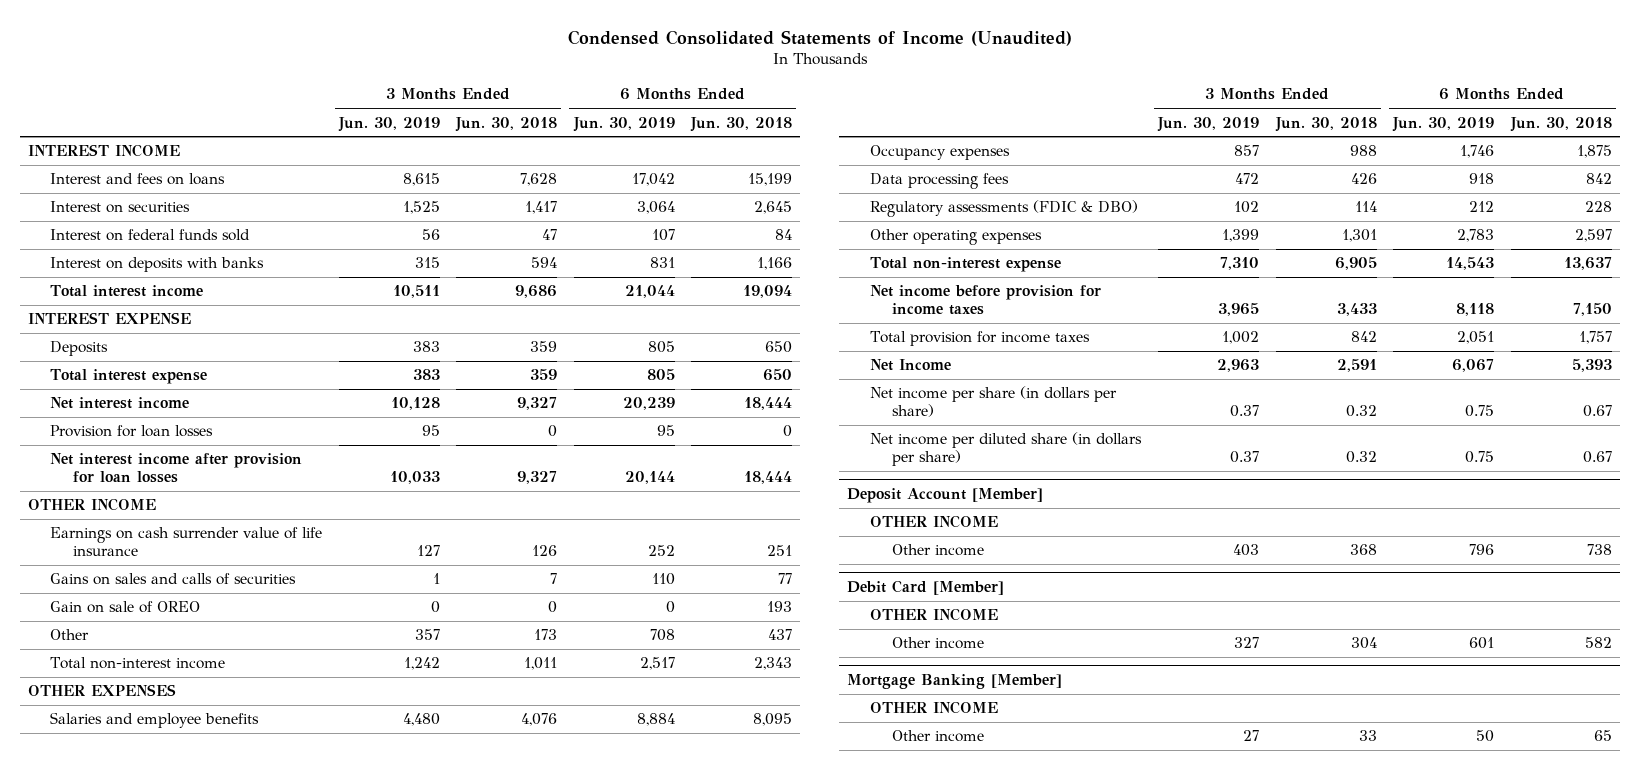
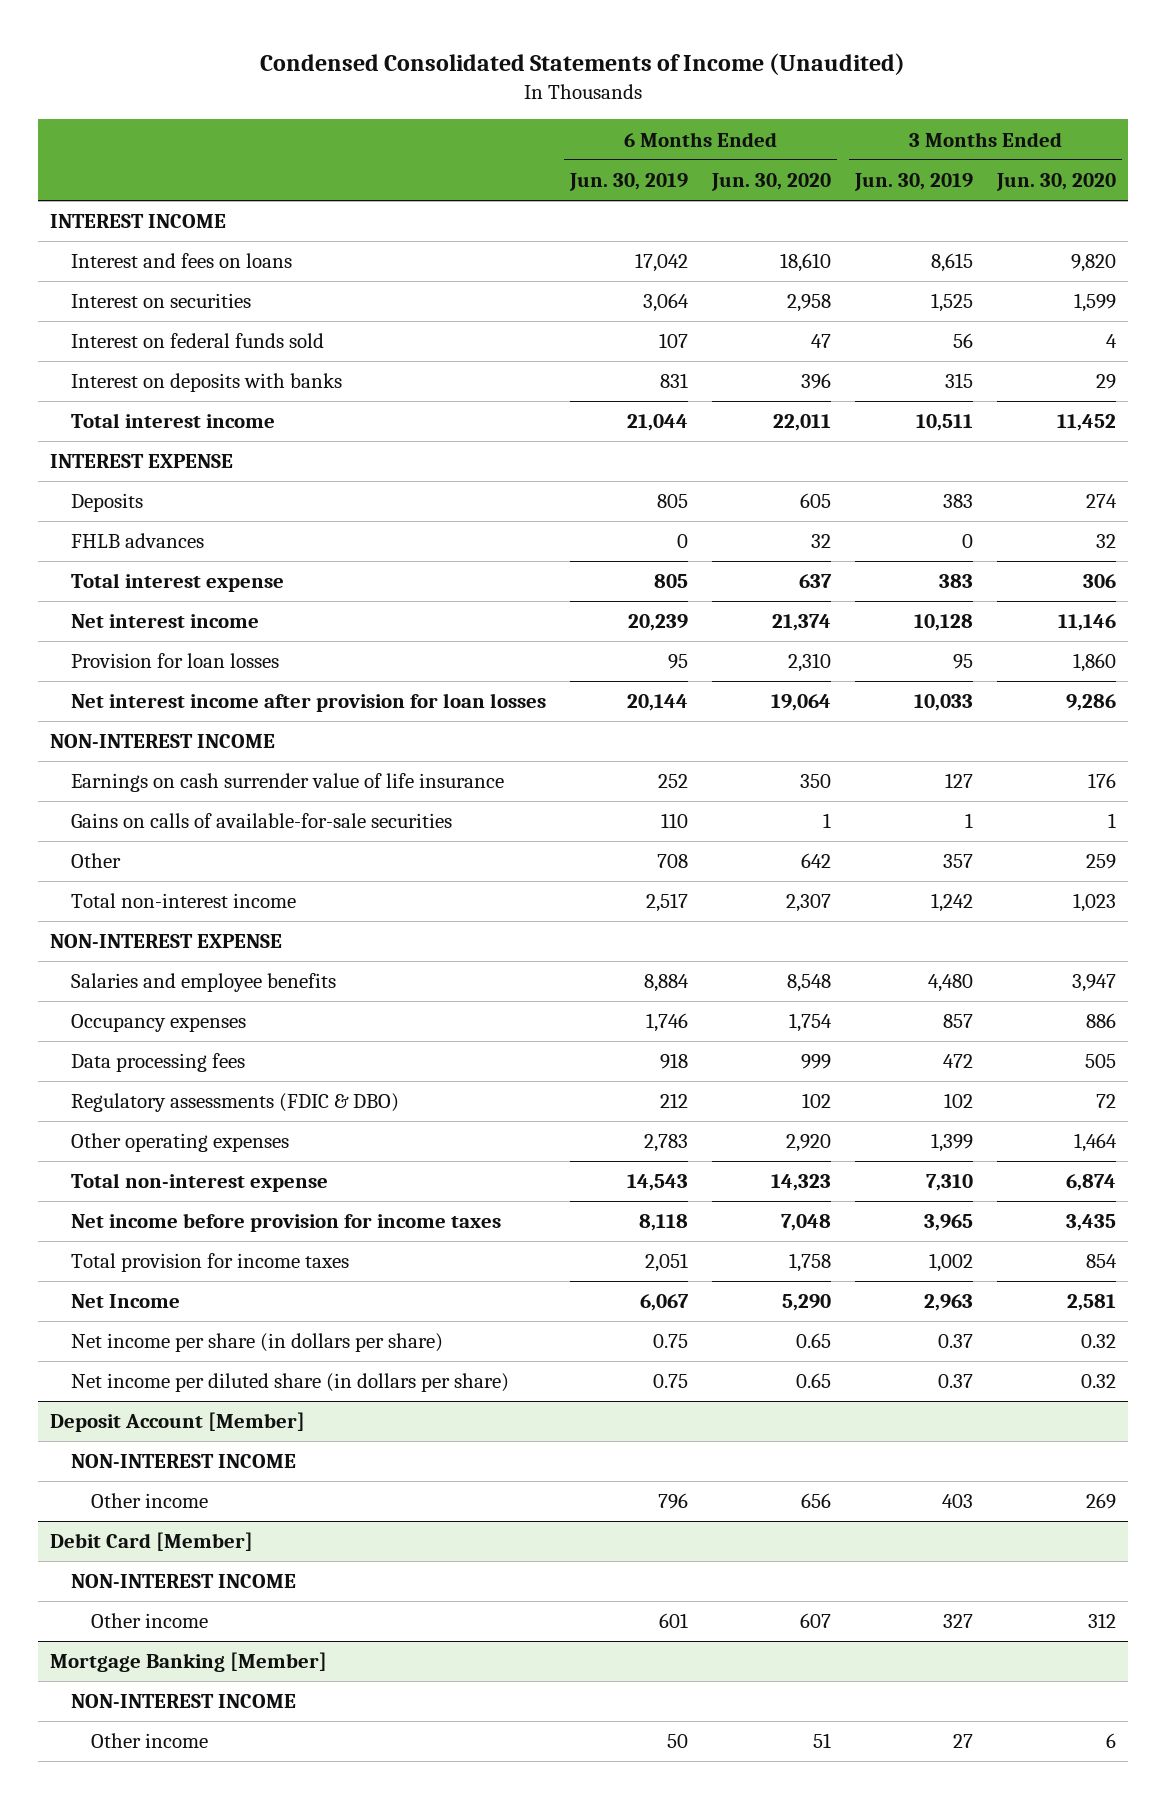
- | 3 Months Ended Jun. 30, 2019 | 3 Months Ended Jun. 30, 2018 | 6 Months Ended Jun. 30, 2019 | 6 Months Ended Jun. 30, 2018
+ | 6 Months Ended Jun. 30, 2019 | 6 Months Ended Jun. 30, 2020 | 3 Months Ended Jun. 30, 2019 | 3 Months Ended Jun. 30, 2020
+ FHLB advances | 0 | 32 | 0 | 32
- OTHER INCOME
+ NON-INTEREST INCOME
- Gains on sales and calls of securities | 1 | 7 | 110 | 77
- Gain on sale of OREO | 0 | 0 | 0 | 193
+ Gains on calls of available-for-sale securities | 110 | 1 | 1 | 1
- OTHER EXPENSES
+ NON-INTEREST EXPENSE
@ Deposit Account [Member]
- OTHER INCOME
+ NON-INTEREST INCOME
@ Debit Card [Member]
- OTHER INCOME
+ NON-INTEREST INCOME
@ Mortgage Banking [Member]
- OTHER INCOME
+ NON-INTEREST INCOME

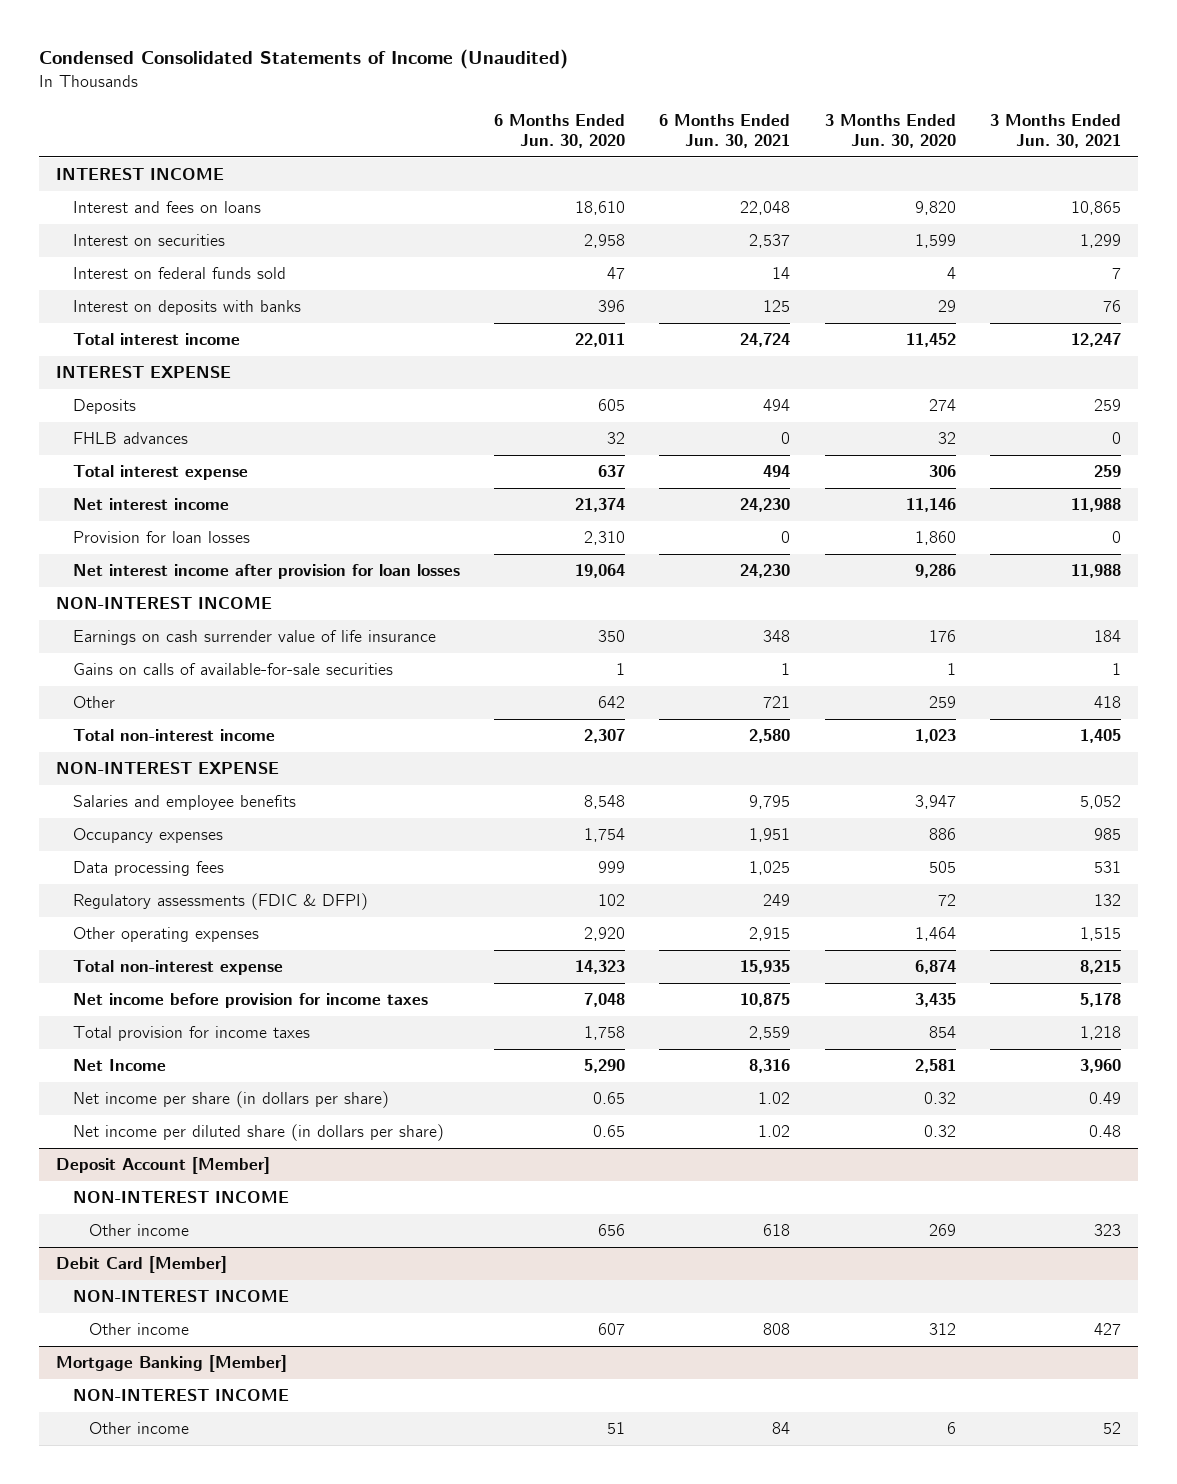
- | 6 Months Ended Jun. 30, 2019 | 6 Months Ended Jun. 30, 2020 | 3 Months Ended Jun. 30, 2019 | 3 Months Ended Jun. 30, 2020
+ | 6 Months Ended Jun. 30, 2020 | 6 Months Ended Jun. 30, 2021 | 3 Months Ended Jun. 30, 2020 | 3 Months Ended Jun. 30, 2021
- Regulatory assessments (FDIC & DBO) | 212 | 102 | 102 | 72
+ Regulatory assessments (FDIC & DFPI) | 102 | 249 | 72 | 132

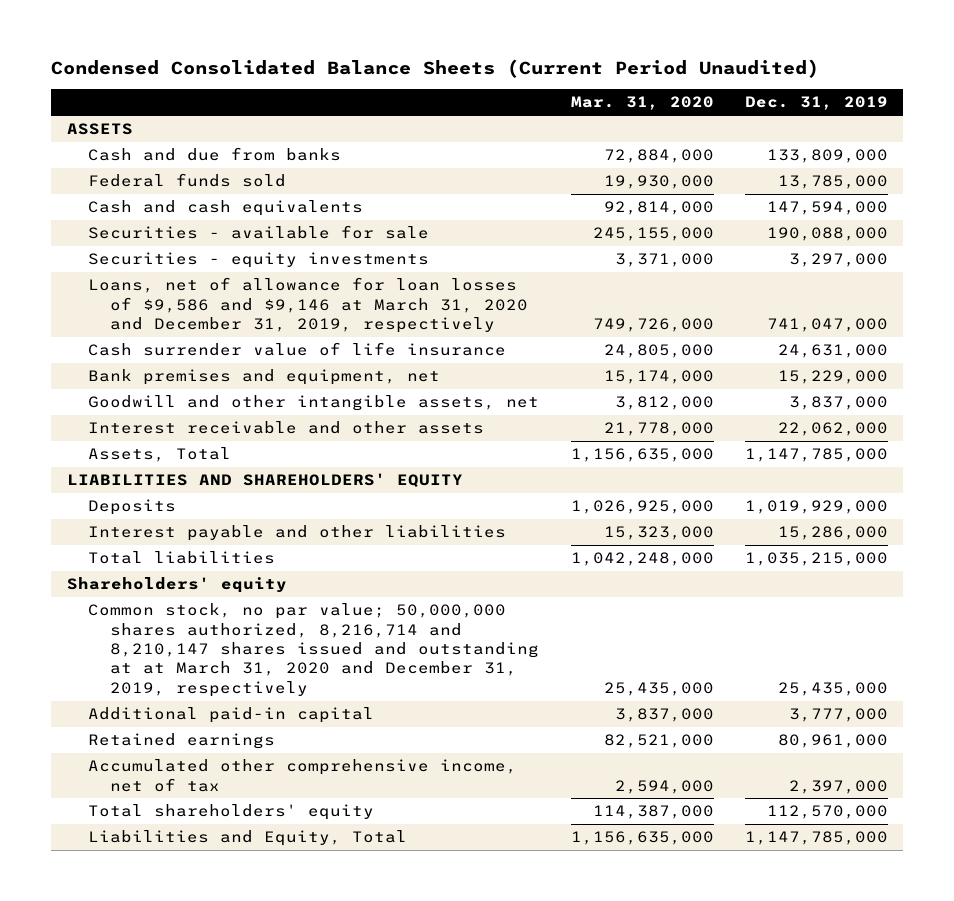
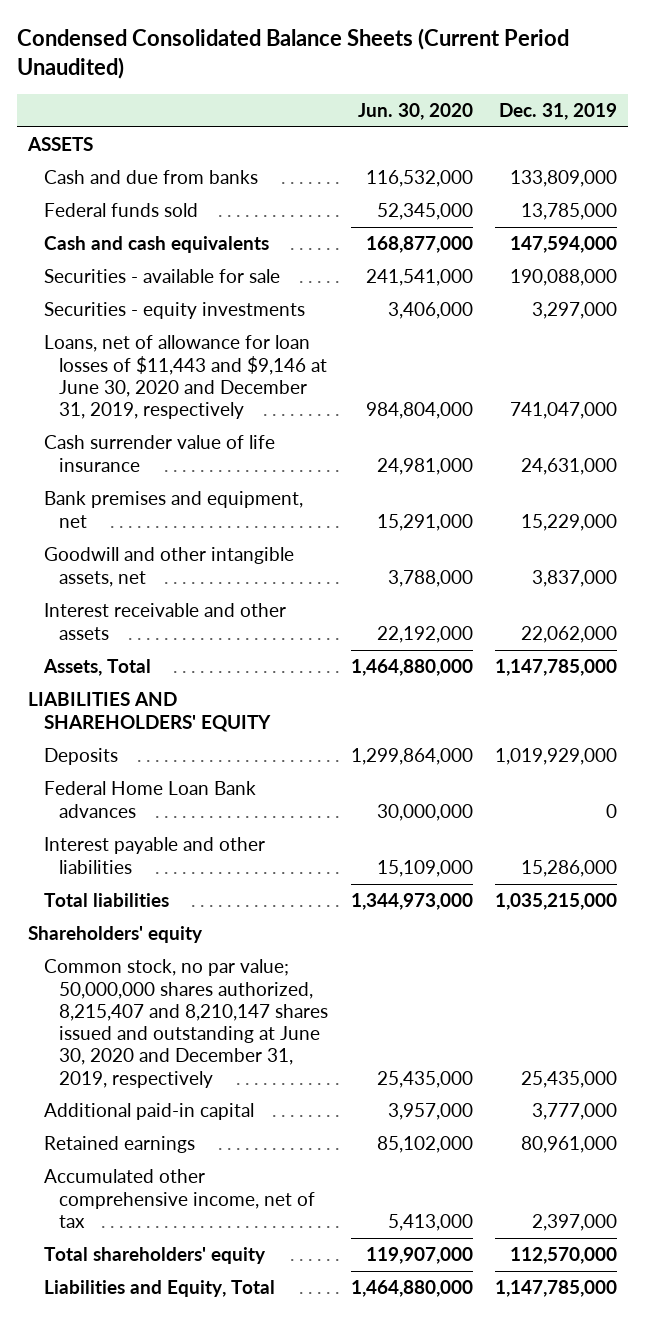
- | Mar. 31, 2020 | Dec. 31, 2019
+ | Jun. 30, 2020 | Dec. 31, 2019
- Loans, net of allowance for loan losses of $9,586 and $9,146 at March 31, 2020 and December 31, 2019, respectively | 749,726,000 | 741,047,000
+ Loans, net of allowance for loan losses of $11,443 and $9,146 at June 30, 2020 and December 31, 2019, respectively | 984,804,000 | 741,047,000
+ Federal Home Loan Bank advances | 30,000,000 | 0
- Common stock, no par value; 50,000,000 shares authorized, 8,216,714 and 8,210,147 shares issued and outstanding at at March 31, 2020 and December 31, 2019, respectively | 25,435,000 | 25,435,000
+ Common stock, no par value; 50,000,000 shares authorized, 8,215,407 and 8,210,147 shares issued and outstanding at June 30, 2020 and December 31, 2019, respectively | 25,435,000 | 25,435,000

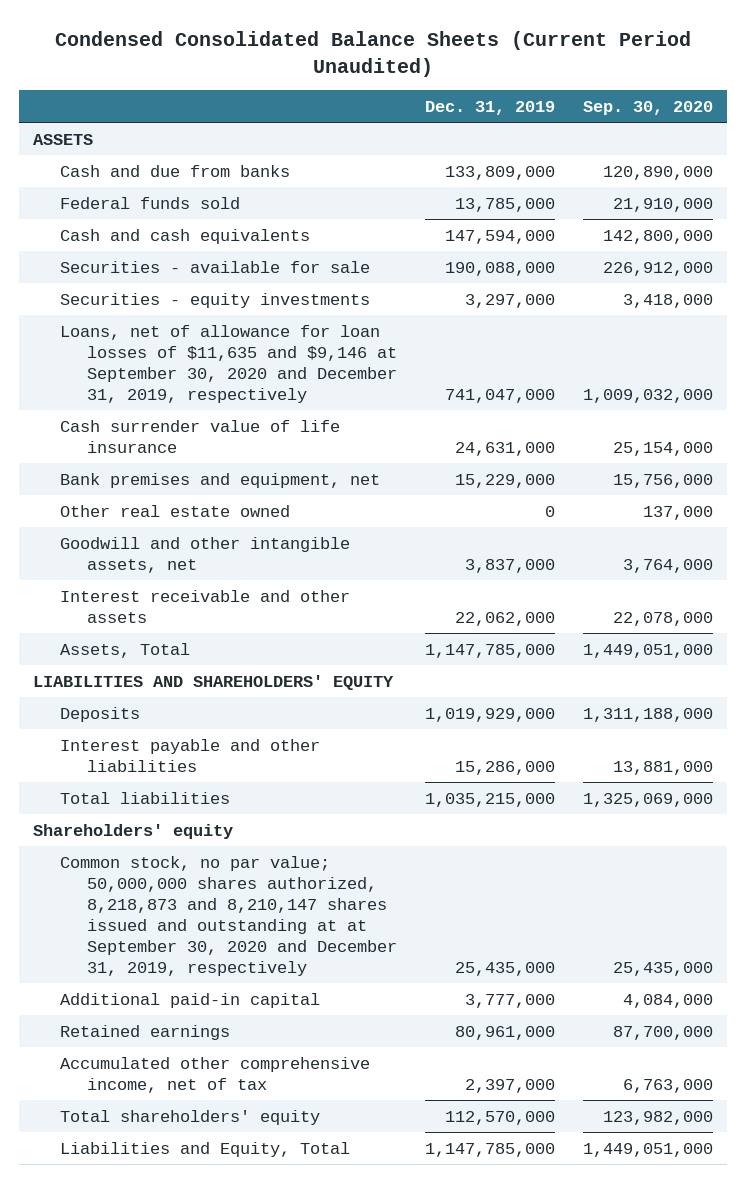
- | Jun. 30, 2020 | Dec. 31, 2019
+ | Dec. 31, 2019 | Sep. 30, 2020
- Loans, net of allowance for loan losses of $11,443 and $9,146 at June 30, 2020 and December 31, 2019, respectively | 984,804,000 | 741,047,000
+ Loans, net of allowance for loan losses of $11,635 and $9,146 at September 30, 2020 and December 31, 2019, respectively | 741,047,000 | 1,009,032,000
+ Other real estate owned | 0 | 137,000
- Federal Home Loan Bank advances | 30,000,000 | 0
- Common stock, no par value; 50,000,000 shares authorized, 8,215,407 and 8,210,147 shares issued and outstanding at June 30, 2020 and December 31, 2019, respectively | 25,435,000 | 25,435,000
+ Common stock, no par value; 50,000,000 shares authorized, 8,218,873 and 8,210,147 shares issued and outstanding at at September 30, 2020 and December 31, 2019, respectively | 25,435,000 | 25,435,000

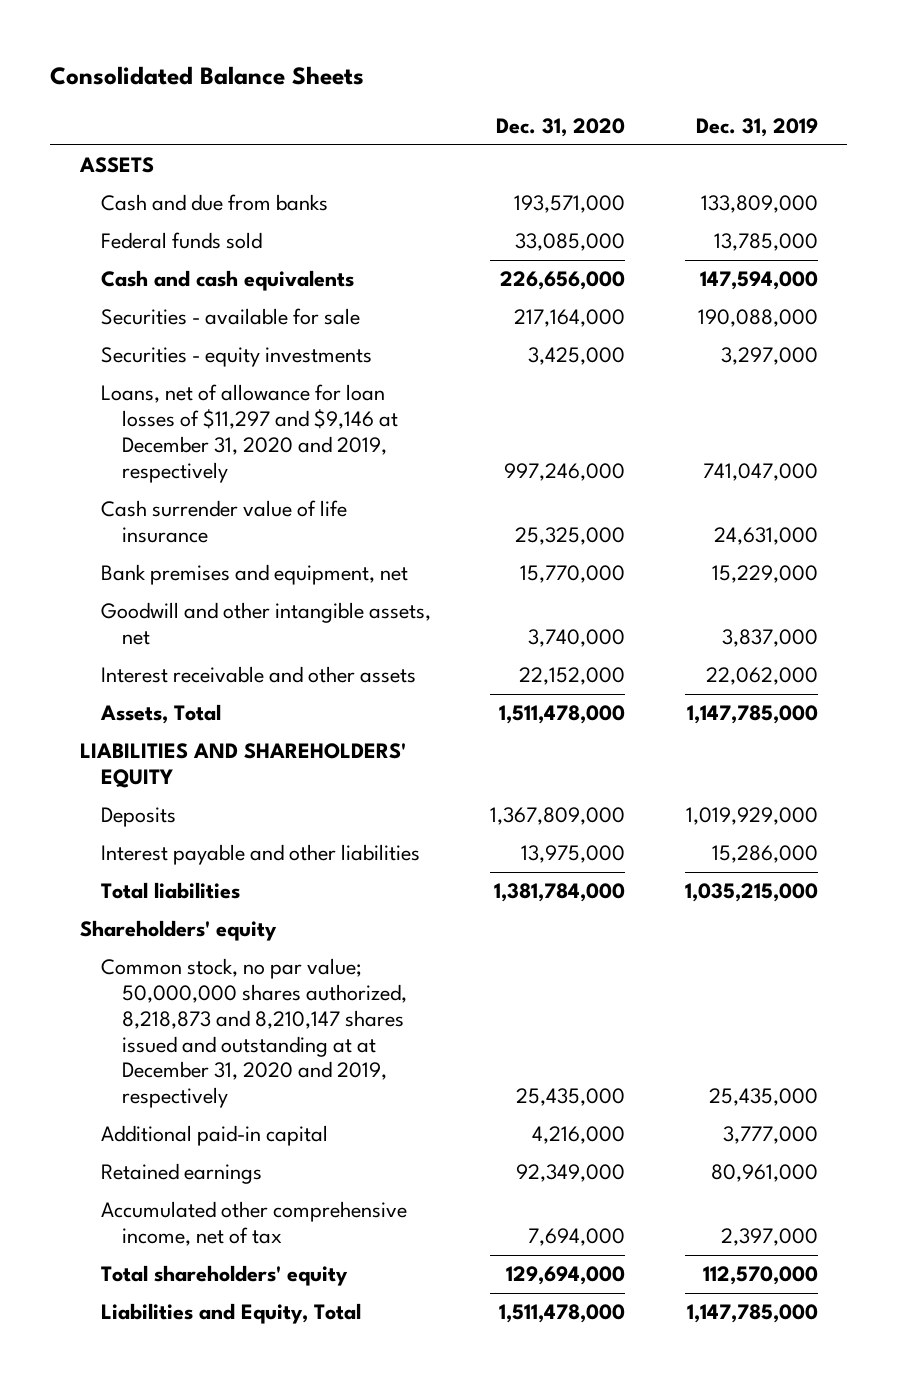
- Condensed Consolidated Balance Sheets (Current Period Unaudited)
+ Consolidated Balance Sheets
- | Dec. 31, 2019 | Sep. 30, 2020
+ | Dec. 31, 2020 | Dec. 31, 2019
- Loans, net of allowance for loan losses of $11,635 and $9,146 at September 30, 2020 and December 31, 2019, respectively | 741,047,000 | 1,009,032,000
+ Loans, net of allowance for loan losses of $11,297 and $9,146 at December 31, 2020 and 2019, respectively | 997,246,000 | 741,047,000
- Other real estate owned | 0 | 137,000
- Common stock, no par value; 50,000,000 shares authorized, 8,218,873 and 8,210,147 shares issued and outstanding at at September 30, 2020 and December 31, 2019, respectively | 25,435,000 | 25,435,000
+ Common stock, no par value; 50,000,000 shares authorized, 8,218,873 and 8,210,147 shares issued and outstanding at at December 31, 2020 and 2019, respectively | 25,435,000 | 25,435,000

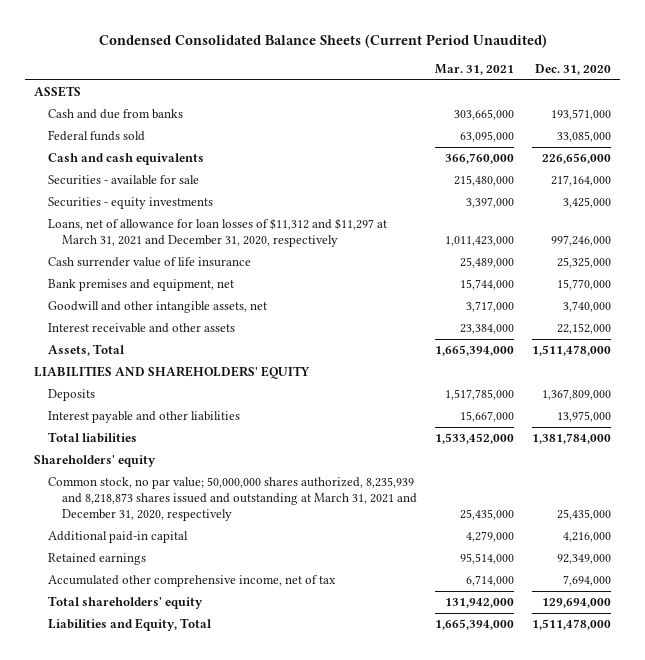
- Consolidated Balance Sheets
+ Condensed Consolidated Balance Sheets (Current Period Unaudited)
- | Dec. 31, 2020 | Dec. 31, 2019
+ | Mar. 31, 2021 | Dec. 31, 2020
- Loans, net of allowance for loan losses of $11,297 and $9,146 at December 31, 2020 and 2019, respectively | 997,246,000 | 741,047,000
+ Loans, net of allowance for loan losses of $11,312 and $11,297 at March 31, 2021 and December 31, 2020, respectively | 1,011,423,000 | 997,246,000
- Common stock, no par value; 50,000,000 shares authorized, 8,218,873 and 8,210,147 shares issued and outstanding at at December 31, 2020 and 2019, respectively | 25,435,000 | 25,435,000
+ Common stock, no par value; 50,000,000 shares authorized, 8,235,939 and 8,218,873 shares issued and outstanding at March 31, 2021 and December 31, 2020, respectively | 25,435,000 | 25,435,000

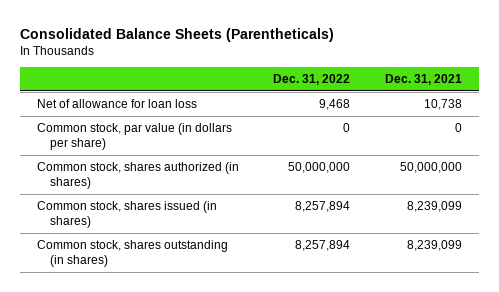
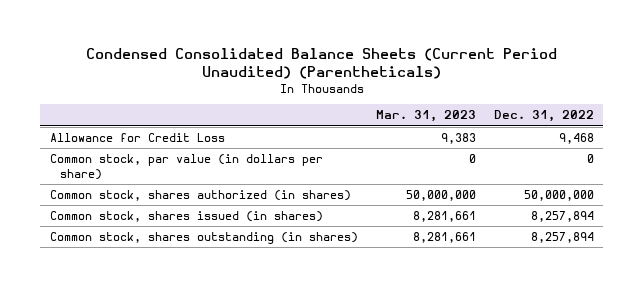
- Consolidated Balance Sheets (Parentheticals)
+ Condensed Consolidated Balance Sheets (Current Period Unaudited) (Parentheticals)
- | Dec. 31, 2022 | Dec. 31, 2021
+ | Mar. 31, 2023 | Dec. 31, 2022
- Net of allowance for loan loss | 9,468 | 10,738
+ Allowance for Credit Loss | 9,383 | 9,468

